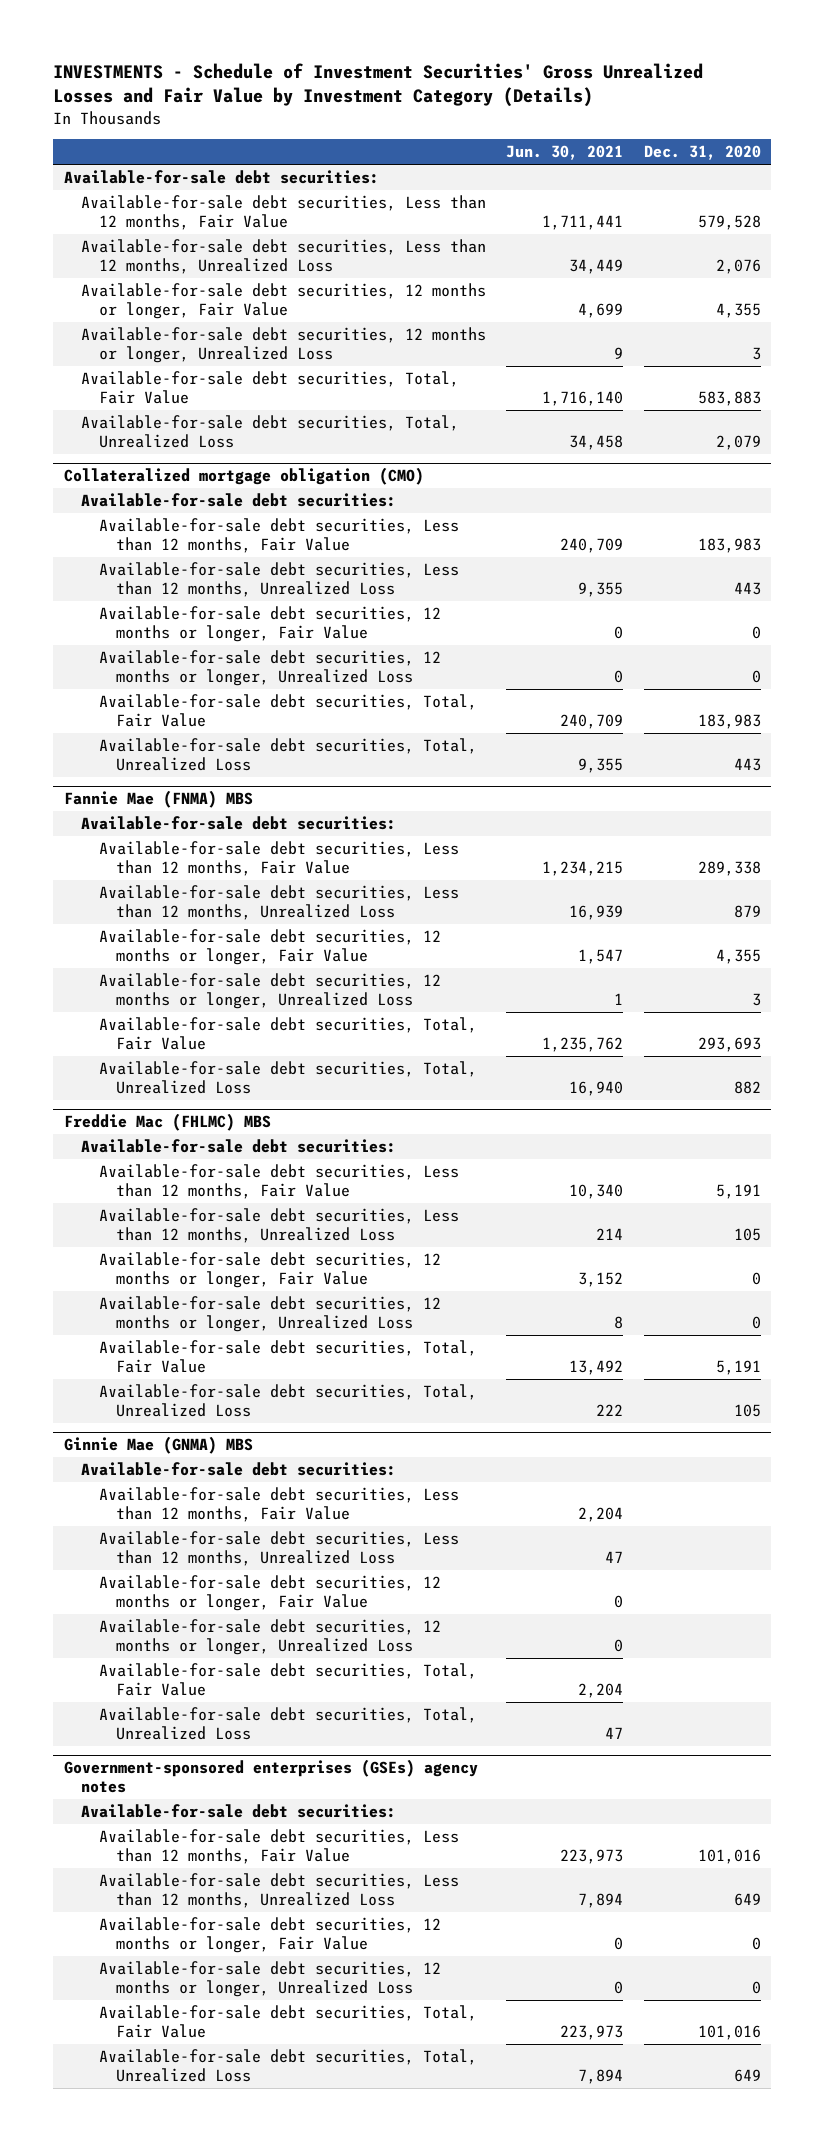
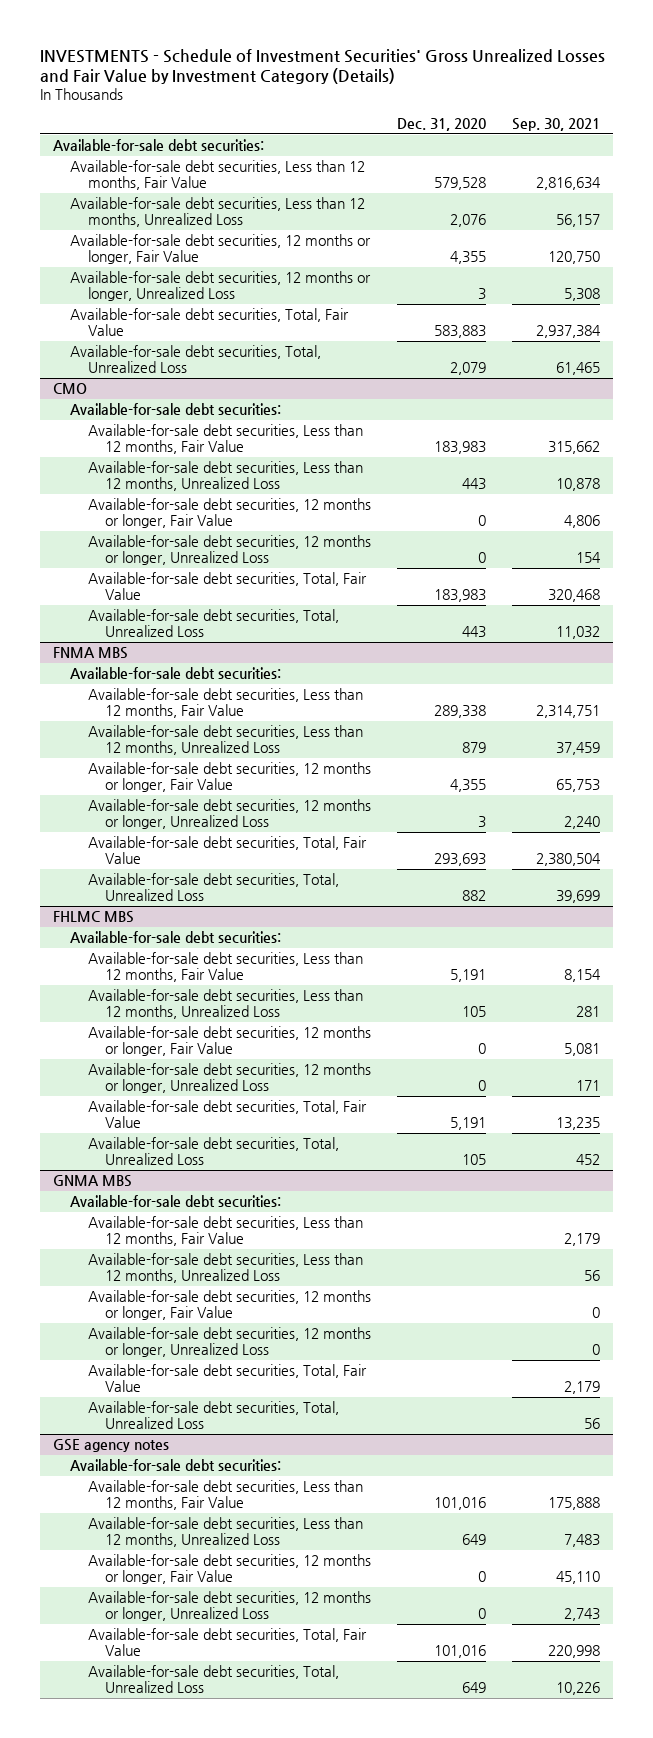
- | Jun. 30, 2021 | Dec. 31, 2020
+ | Dec. 31, 2020 | Sep. 30, 2021
- Collateralized mortgage obligation (CMO)
+ CMO
- Fannie Mae (FNMA) MBS
+ FNMA MBS
- Freddie Mac (FHLMC) MBS
+ FHLMC MBS
- Ginnie Mae (GNMA) MBS
+ GNMA MBS
- Government-sponsored enterprises (GSEs) agency notes
+ GSE agency notes

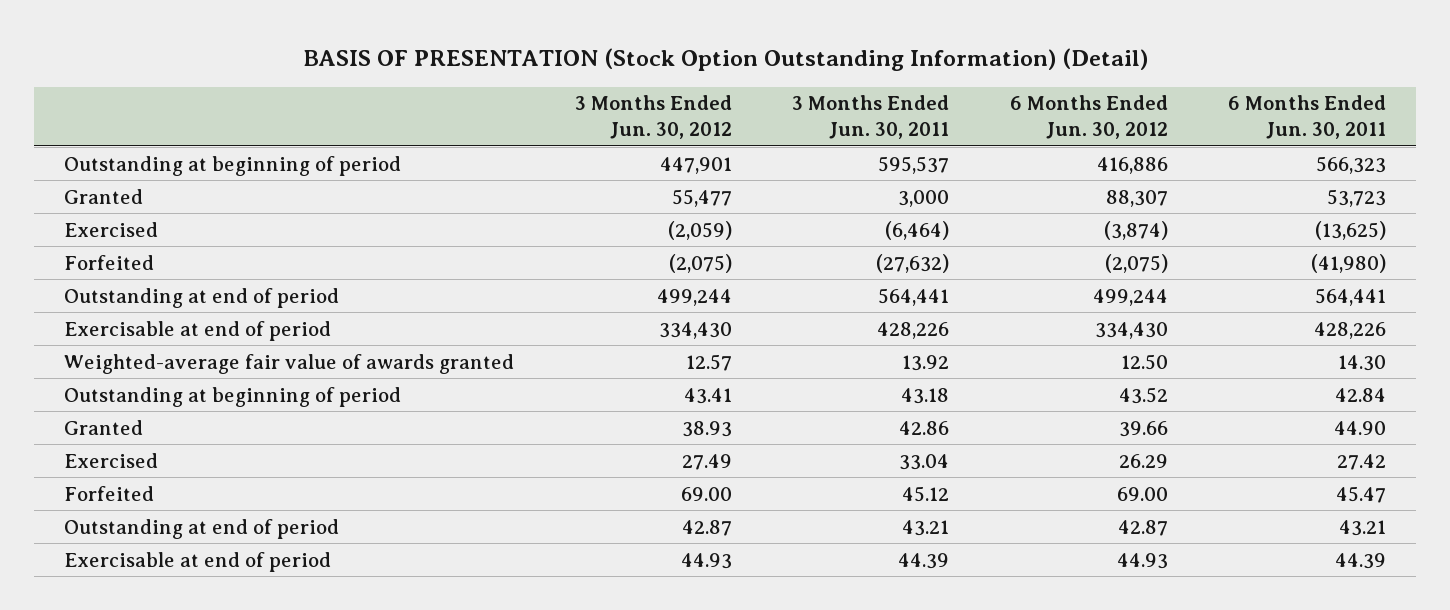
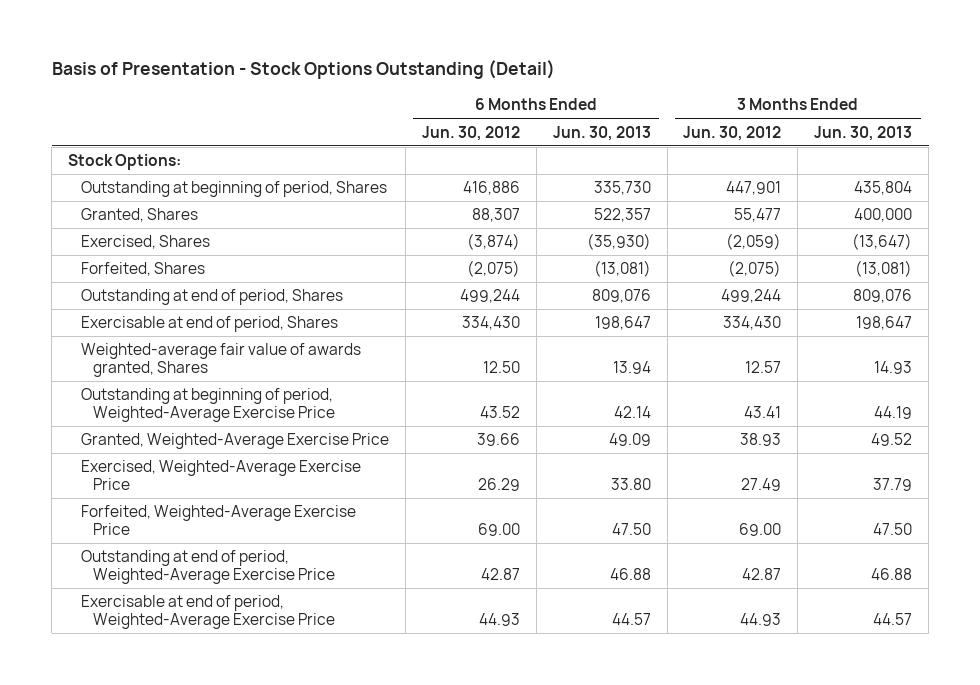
- BASIS OF PRESENTATION (Stock Option Outstanding Information) (Detail)
+ Basis of Presentation - Stock Options Outstanding (Detail)
- | 3 Months Ended Jun. 30, 2012 | 3 Months Ended Jun. 30, 2011 | 6 Months Ended Jun. 30, 2012 | 6 Months Ended Jun. 30, 2011
+ | 6 Months Ended Jun. 30, 2012 | 6 Months Ended Jun. 30, 2013 | 3 Months Ended Jun. 30, 2012 | 3 Months Ended Jun. 30, 2013
- Outstanding at beginning of period | 447,901 | 595,537 | 416,886 | 566,323
- Granted | 55,477 | 3,000 | 88,307 | 53,723
- Exercised | (2,059) | (6,464) | (3,874) | (13,625)
- Forfeited | (2,075) | (27,632) | (2,075) | (41,980)
- Outstanding at end of period | 499,244 | 564,441 | 499,244 | 564,441
- Exercisable at end of period | 334,430 | 428,226 | 334,430 | 428,226
- Weighted-average fair value of awards granted | 12.57 | 13.92 | 12.50 | 14.30
- Outstanding at beginning of period | 43.41 | 43.18 | 43.52 | 42.84
- Granted | 38.93 | 42.86 | 39.66 | 44.90
- Exercised | 27.49 | 33.04 | 26.29 | 27.42
- Forfeited | 69.00 | 45.12 | 69.00 | 45.47
- Outstanding at end of period | 42.87 | 43.21 | 42.87 | 43.21
- Exercisable at end of period | 44.93 | 44.39 | 44.93 | 44.39
+ Stock Options:
+ Outstanding at beginning of period, Shares | 416,886 | 335,730 | 447,901 | 435,804
+ Granted, Shares | 88,307 | 522,357 | 55,477 | 400,000
+ Exercised, Shares | (3,874) | (35,930) | (2,059) | (13,647)
+ Forfeited, Shares | (2,075) | (13,081) | (2,075) | (13,081)
+ Outstanding at end of period, Shares | 499,244 | 809,076 | 499,244 | 809,076
+ Exercisable at end of period, Shares | 334,430 | 198,647 | 334,430 | 198,647
+ Weighted-average fair value of awards granted, Shares | 12.50 | 13.94 | 12.57 | 14.93
+ Outstanding at beginning of period, Weighted-Average Exercise Price | 43.52 | 42.14 | 43.41 | 44.19
+ Granted, Weighted-Average Exercise Price | 39.66 | 49.09 | 38.93 | 49.52
+ Exercised, Weighted-Average Exercise Price | 26.29 | 33.80 | 27.49 | 37.79
+ Forfeited, Weighted-Average Exercise Price | 69.00 | 47.50 | 69.00 | 47.50
+ Outstanding at end of period, Weighted-Average Exercise Price | 42.87 | 46.88 | 42.87 | 46.88
+ Exercisable at end of period, Weighted-Average Exercise Price | 44.93 | 44.57 | 44.93 | 44.57

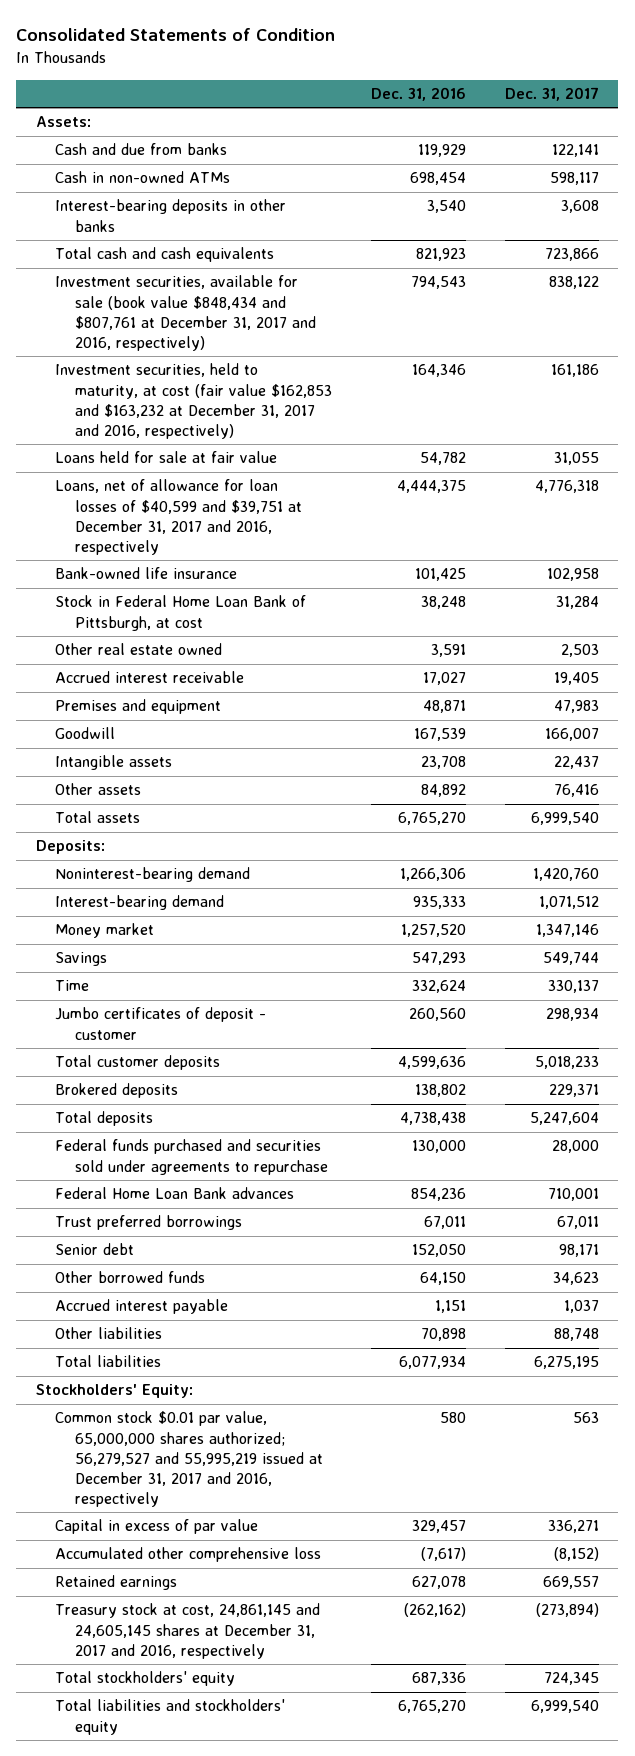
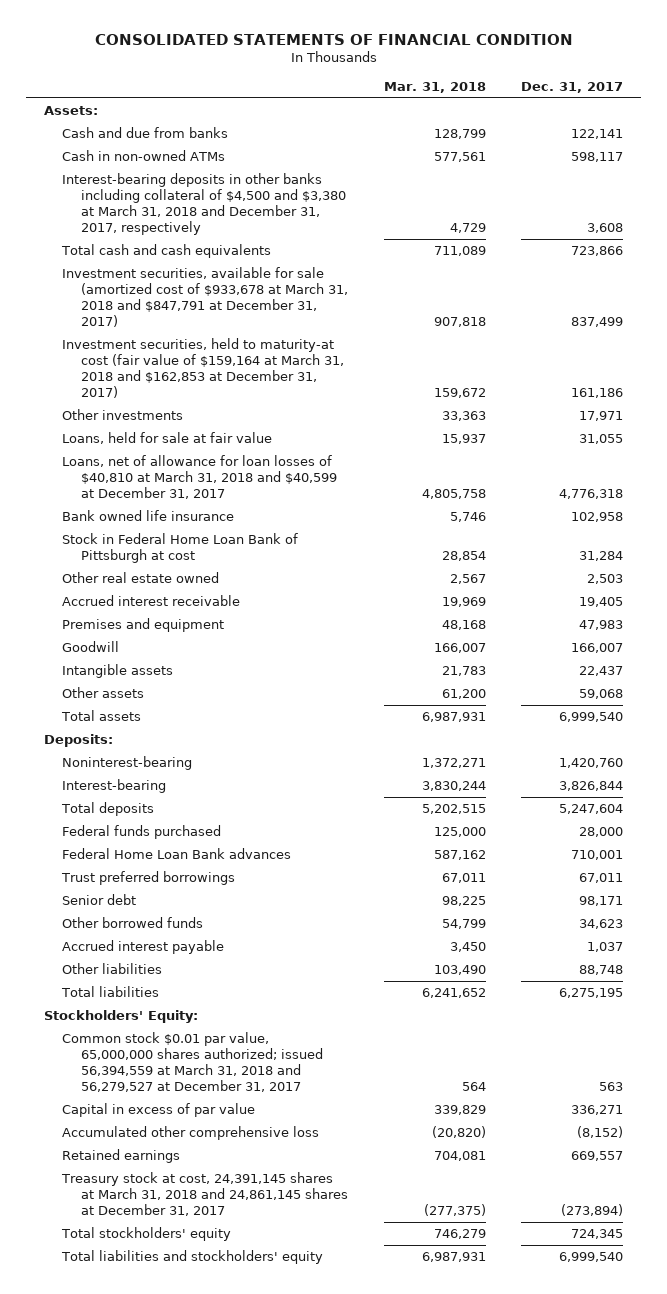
- Consolidated Statements of Condition
+ CONSOLIDATED STATEMENTS OF FINANCIAL CONDITION
- | Dec. 31, 2016 | Dec. 31, 2017
+ | Mar. 31, 2018 | Dec. 31, 2017
- Interest-bearing deposits in other banks | 3,540 | 3,608
+ Interest-bearing deposits in other banks including collateral of $4,500 and $3,380 at March 31, 2018 and December 31, 2017, respectively | 4,729 | 3,608
- Investment securities, available for sale (book value $848,434 and $807,761 at December 31, 2017 and 2016, respectively) | 794,543 | 838,122
- Investment securities, held to maturity, at cost (fair value $162,853 and $163,232 at December 31, 2017 and 2016, respectively) | 164,346 | 161,186
- Loans held for sale at fair value | 54,782 | 31,055
- Loans, net of allowance for loan losses of $40,599 and $39,751 at December 31, 2017 and 2016, respectively | 4,444,375 | 4,776,318
- Bank-owned life insurance | 101,425 | 102,958
- Stock in Federal Home Loan Bank of Pittsburgh, at cost | 38,248 | 31,284
+ Investment securities, available for sale (amortized cost of $933,678 at March 31, 2018 and $847,791 at December 31, 2017) | 907,818 | 837,499
+ Investment securities, held to maturity-at cost (fair value of $159,164 at March 31, 2018 and $162,853 at December 31, 2017) | 159,672 | 161,186
+ Other investments | 33,363 | 17,971
+ Loans, held for sale at fair value | 15,937 | 31,055
+ Loans, net of allowance for loan losses of $40,810 at March 31, 2018 and $40,599 at December 31, 2017 | 4,805,758 | 4,776,318
+ Bank owned life insurance | 5,746 | 102,958
+ Stock in Federal Home Loan Bank of Pittsburgh at cost | 28,854 | 31,284
- Other assets | 84,892 | 76,416
+ Other assets | 61,200 | 59,068
- Noninterest-bearing demand | 1,266,306 | 1,420,760
- Interest-bearing demand | 935,333 | 1,071,512
- Money market | 1,257,520 | 1,347,146
- Savings | 547,293 | 549,744
- Time | 332,624 | 330,137
- Jumbo certificates of deposit - customer | 260,560 | 298,934
- Total customer deposits | 4,599,636 | 5,018,233
- Brokered deposits | 138,802 | 229,371
+ Noninterest-bearing | 1,372,271 | 1,420,760
+ Interest-bearing | 3,830,244 | 3,826,844
- Federal funds purchased and securities sold under agreements to repurchase | 130,000 | 28,000
+ Federal funds purchased | 125,000 | 28,000
- Common stock $0.01 par value, 65,000,000 shares authorized; 56,279,527 and 55,995,219 issued at December 31, 2017 and 2016, respectively | 580 | 563
+ Common stock $0.01 par value, 65,000,000 shares authorized; issued 56,394,559 at March 31, 2018 and 56,279,527 at December 31, 2017 | 564 | 563
- Treasury stock at cost, 24,861,145 and 24,605,145 shares at December 31, 2017 and 2016, respectively | (262,162) | (273,894)
+ Treasury stock at cost, 24,391,145 shares at March 31, 2018 and 24,861,145 shares at December 31, 2017 | (277,375) | (273,894)

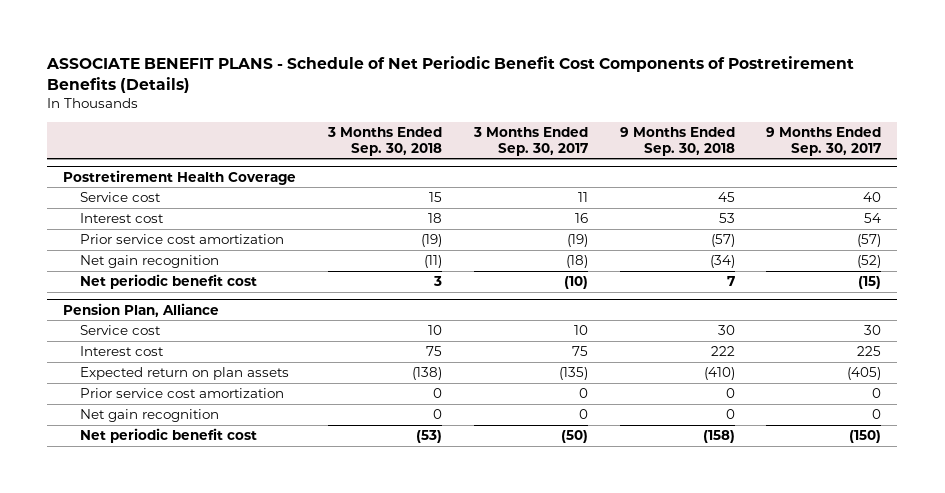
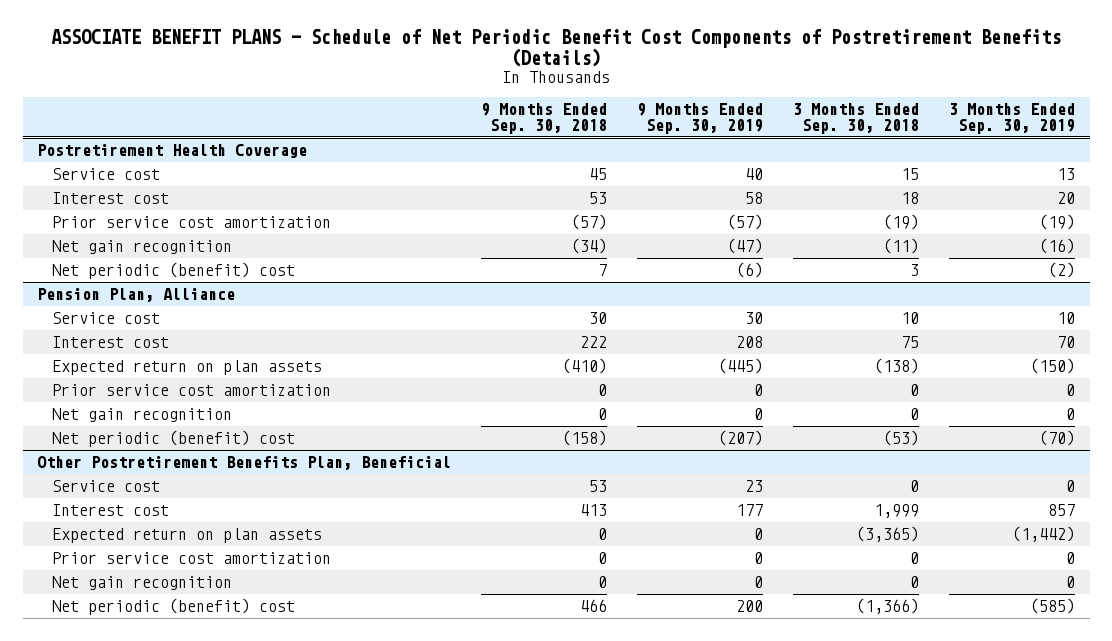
- | 3 Months Ended Sep. 30, 2018 | 3 Months Ended Sep. 30, 2017 | 9 Months Ended Sep. 30, 2018 | 9 Months Ended Sep. 30, 2017
+ | 9 Months Ended Sep. 30, 2018 | 9 Months Ended Sep. 30, 2019 | 3 Months Ended Sep. 30, 2018 | 3 Months Ended Sep. 30, 2019
@ Postretirement Health Coverage
- Net periodic benefit cost | 3 | (10) | 7 | (15)
+ Net periodic (benefit) cost | 7 | (6) | 3 | (2)
@ Pension Plan, Alliance
- Net periodic benefit cost | (53) | (50) | (158) | (150)
+ Net periodic (benefit) cost | (158) | (207) | (53) | (70)
+ Other Postretirement Benefits Plan, Beneficial
+ Service cost | 53 | 23 | 0 | 0
+ Interest cost | 413 | 177 | 1,999 | 857
+ Expected return on plan assets | 0 | 0 | (3,365) | (1,442)
+ Prior service cost amortization | 0 | 0 | 0 | 0
+ Net gain recognition | 0 | 0 | 0 | 0
+ Net periodic (benefit) cost | 466 | 200 | (1,366) | (585)

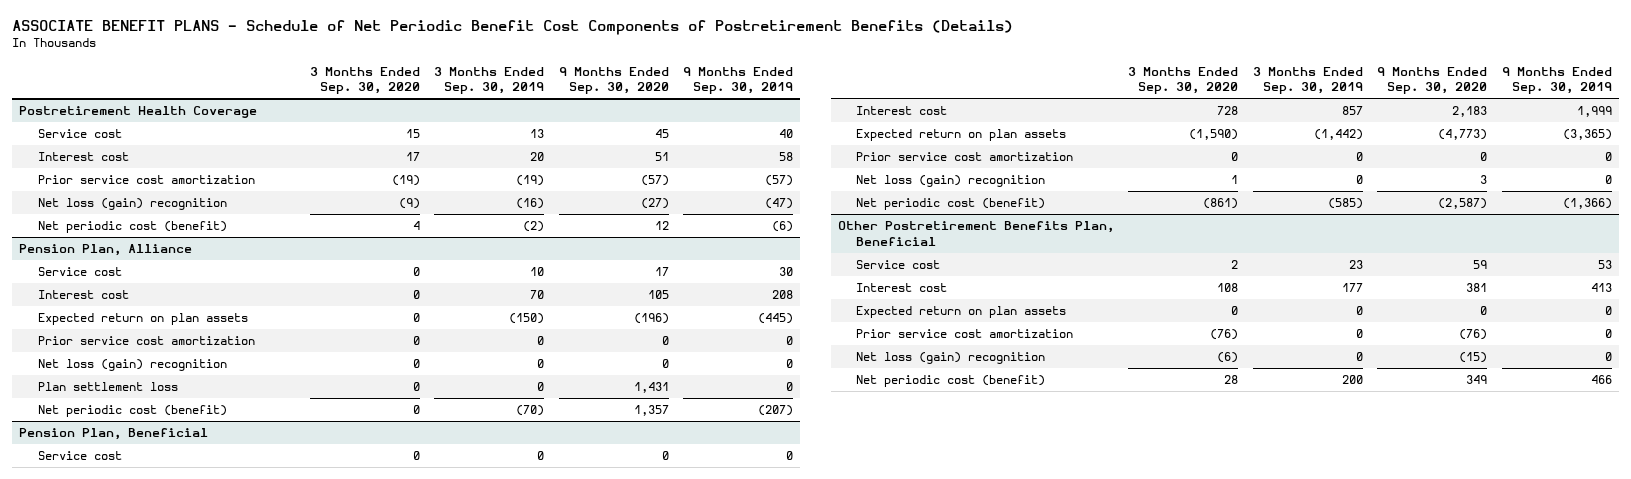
- | 9 Months Ended Sep. 30, 2018 | 9 Months Ended Sep. 30, 2019 | 3 Months Ended Sep. 30, 2018 | 3 Months Ended Sep. 30, 2019
+ | 3 Months Ended Sep. 30, 2020 | 3 Months Ended Sep. 30, 2019 | 9 Months Ended Sep. 30, 2020 | 9 Months Ended Sep. 30, 2019
@ Postretirement Health Coverage
- Net gain recognition | (34) | (47) | (11) | (16)
- Net periodic (benefit) cost | 7 | (6) | 3 | (2)
+ Net loss (gain) recognition | (9) | (16) | (27) | (47)
+ Net periodic cost (benefit) | 4 | (2) | 12 | (6)
@ Pension Plan, Alliance
- Net gain recognition | 0 | 0 | 0 | 0
- Net periodic (benefit) cost | (158) | (207) | (53) | (70)
+ Net loss (gain) recognition | 0 | 0 | 0 | 0
+ Plan settlement loss | 0 | 0 | 1,431 | 0
+ Net periodic cost (benefit) | 0 | (70) | 1,357 | (207)
+ Pension Plan, Beneficial
+ Service cost | 0 | 0 | 0 | 0
+ Interest cost | 728 | 857 | 2,183 | 1,999
+ Expected return on plan assets | (1,590) | (1,442) | (4,773) | (3,365)
+ Prior service cost amortization | 0 | 0 | 0 | 0
+ Net loss (gain) recognition | 1 | 0 | 3 | 0
+ Net periodic cost (benefit) | (861) | (585) | (2,587) | (1,366)
@ Other Postretirement Benefits Plan, Beneficial
- Service cost | 53 | 23 | 0 | 0
- Interest cost | 413 | 177 | 1,999 | 857
- Expected return on plan assets | 0 | 0 | (3,365) | (1,442)
+ Service cost | 2 | 23 | 59 | 53
+ Interest cost | 108 | 177 | 381 | 413
+ Expected return on plan assets | 0 | 0 | 0 | 0
- Net gain recognition | 0 | 0 | 0 | 0
- Net periodic (benefit) cost | 466 | 200 | (1,366) | (585)
+ Net loss (gain) recognition | (6) | 0 | (15) | 0
+ Net periodic cost (benefit) | 28 | 200 | 349 | 466

